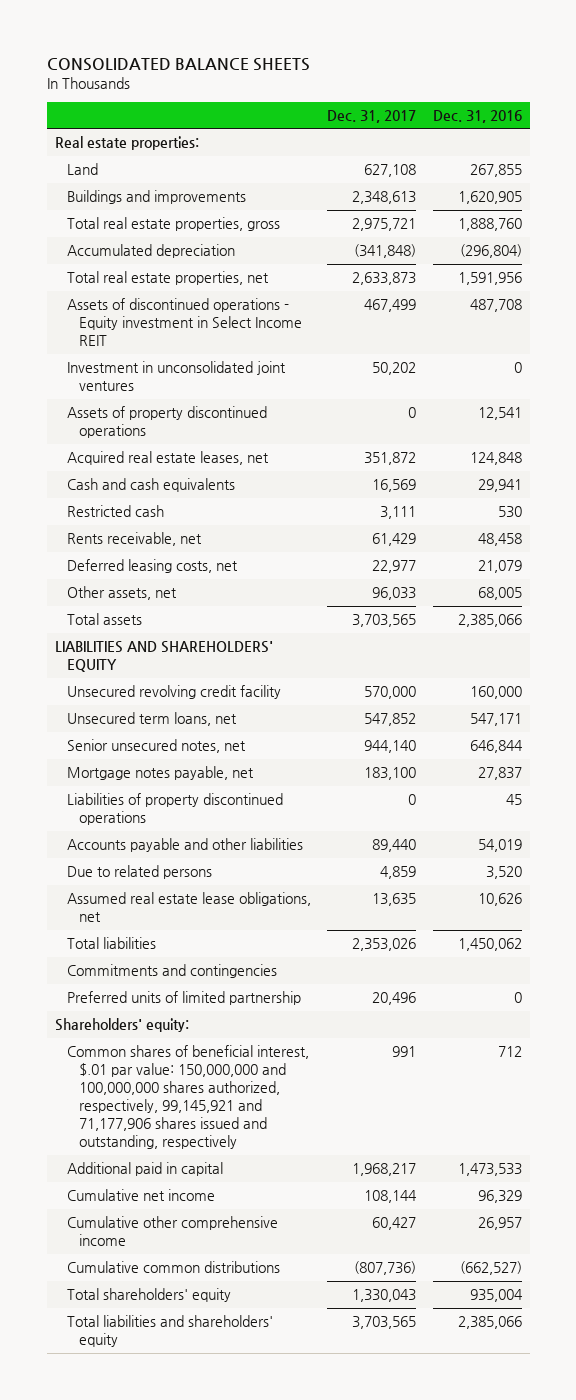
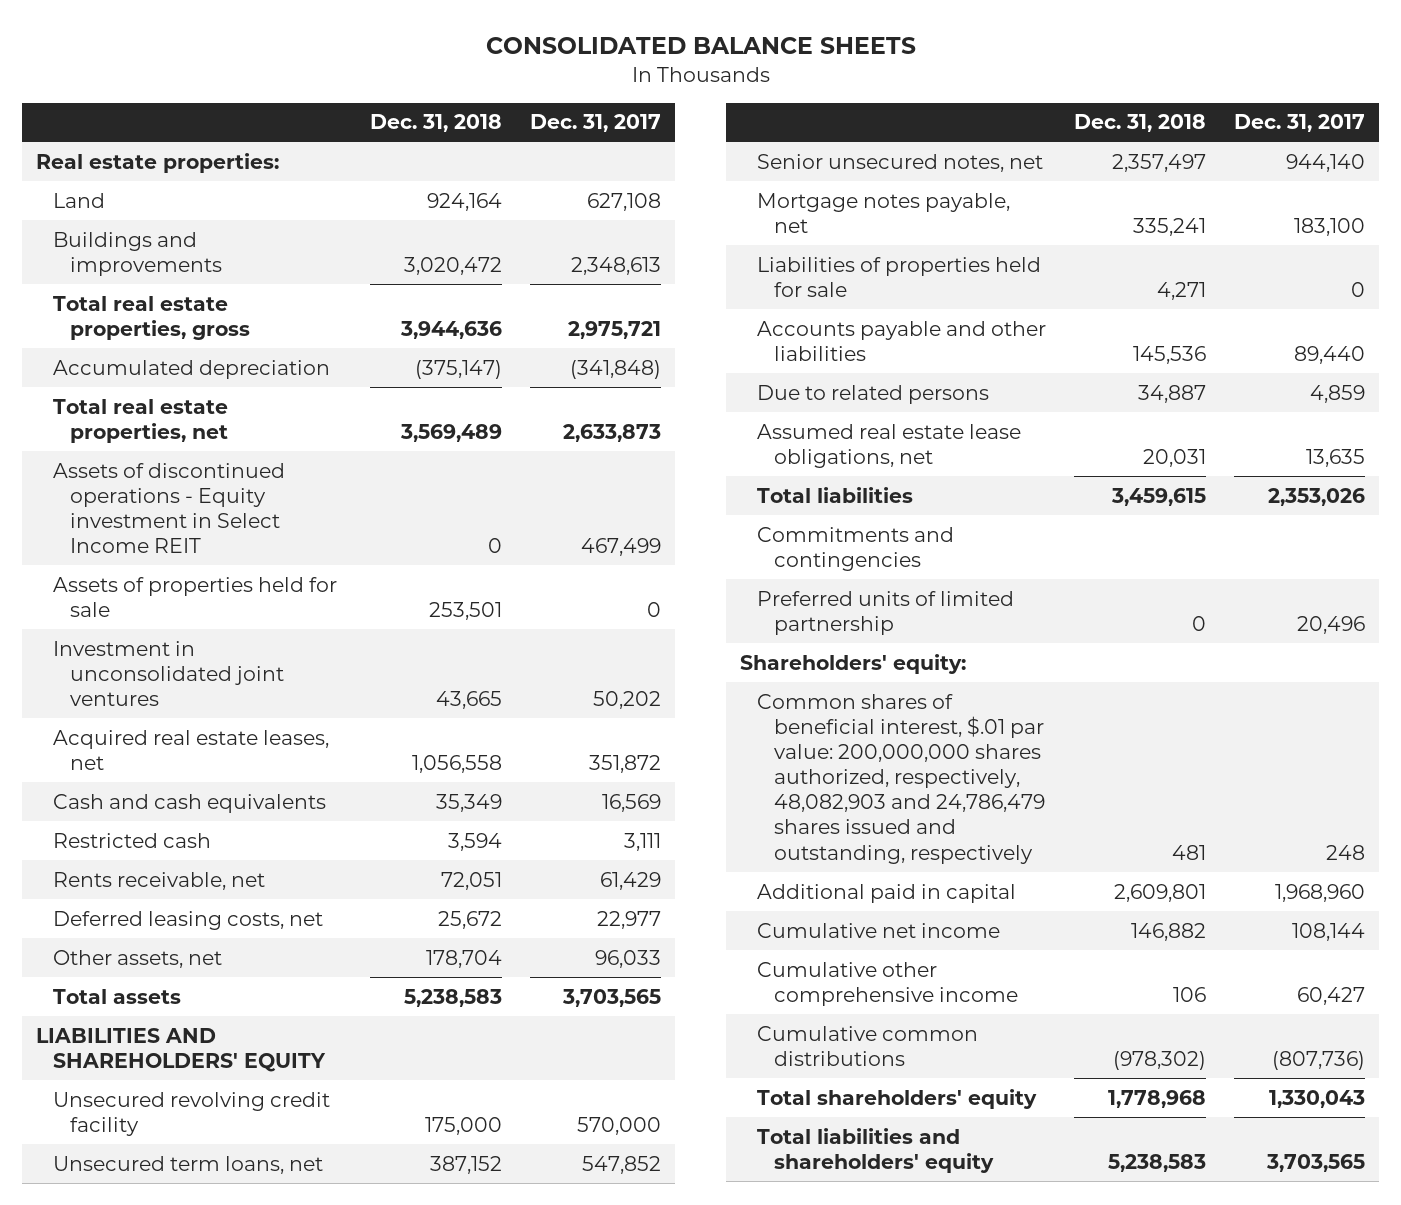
- | Dec. 31, 2017 | Dec. 31, 2016
+ | Dec. 31, 2018 | Dec. 31, 2017
+ Assets of properties held for sale | 253,501 | 0
- Assets of property discontinued operations | 0 | 12,541
- Liabilities of property discontinued operations | 0 | 45
+ Liabilities of properties held for sale | 4,271 | 0
- Common shares of beneficial interest, $.01 par value: 150,000,000 and 100,000,000 shares authorized, respectively, 99,145,921 and 71,177,906 shares issued and outstanding, respectively | 991 | 712
- Additional paid in capital | 1,968,217 | 1,473,533
+ Common shares of beneficial interest, $.01 par value: 200,000,000 shares authorized, respectively, 48,082,903 and 24,786,479 shares issued and outstanding, respectively | 481 | 248
+ Additional paid in capital | 2,609,801 | 1,968,960

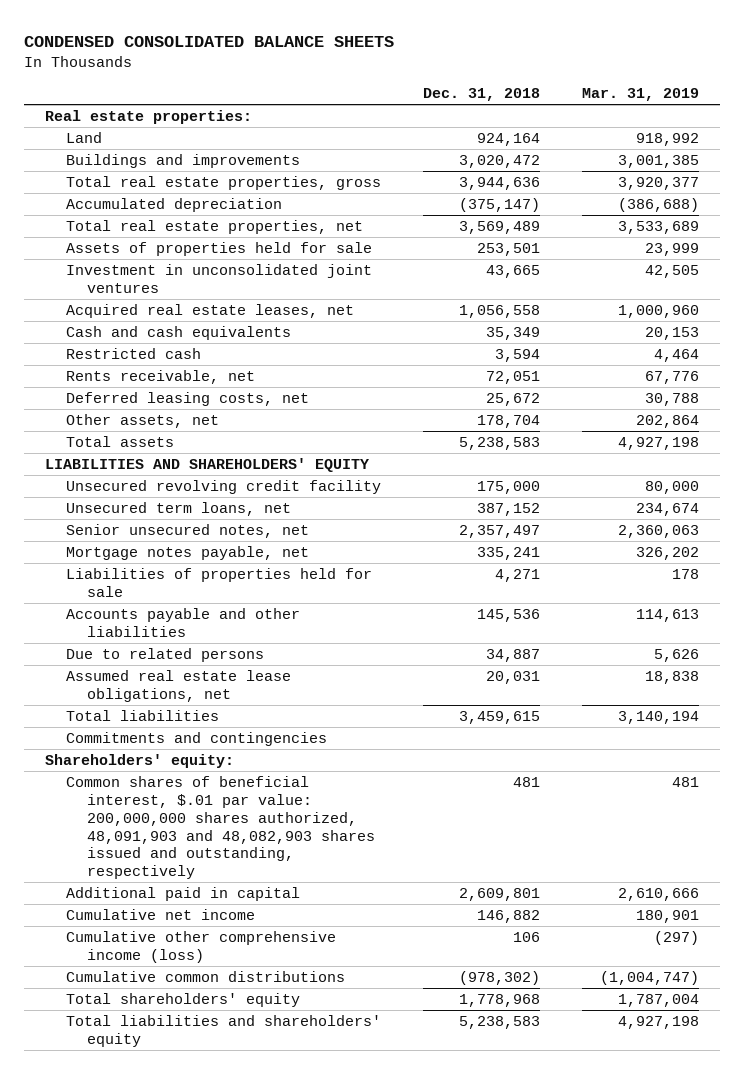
- CONSOLIDATED BALANCE SHEETS
+ CONDENSED CONSOLIDATED BALANCE SHEETS
- | Dec. 31, 2018 | Dec. 31, 2017
+ | Dec. 31, 2018 | Mar. 31, 2019
- Assets of discontinued operations - Equity investment in Select Income REIT | 0 | 467,499
- Preferred units of limited partnership | 0 | 20,496
- Common shares of beneficial interest, $.01 par value: 200,000,000 shares authorized, respectively, 48,082,903 and 24,786,479 shares issued and outstanding, respectively | 481 | 248
+ Common shares of beneficial interest, $.01 par value: 200,000,000 shares authorized, 48,091,903 and 48,082,903 shares issued and outstanding, respectively | 481 | 481
- Cumulative other comprehensive income | 106 | 60,427
+ Cumulative other comprehensive income (loss) | 106 | (297)

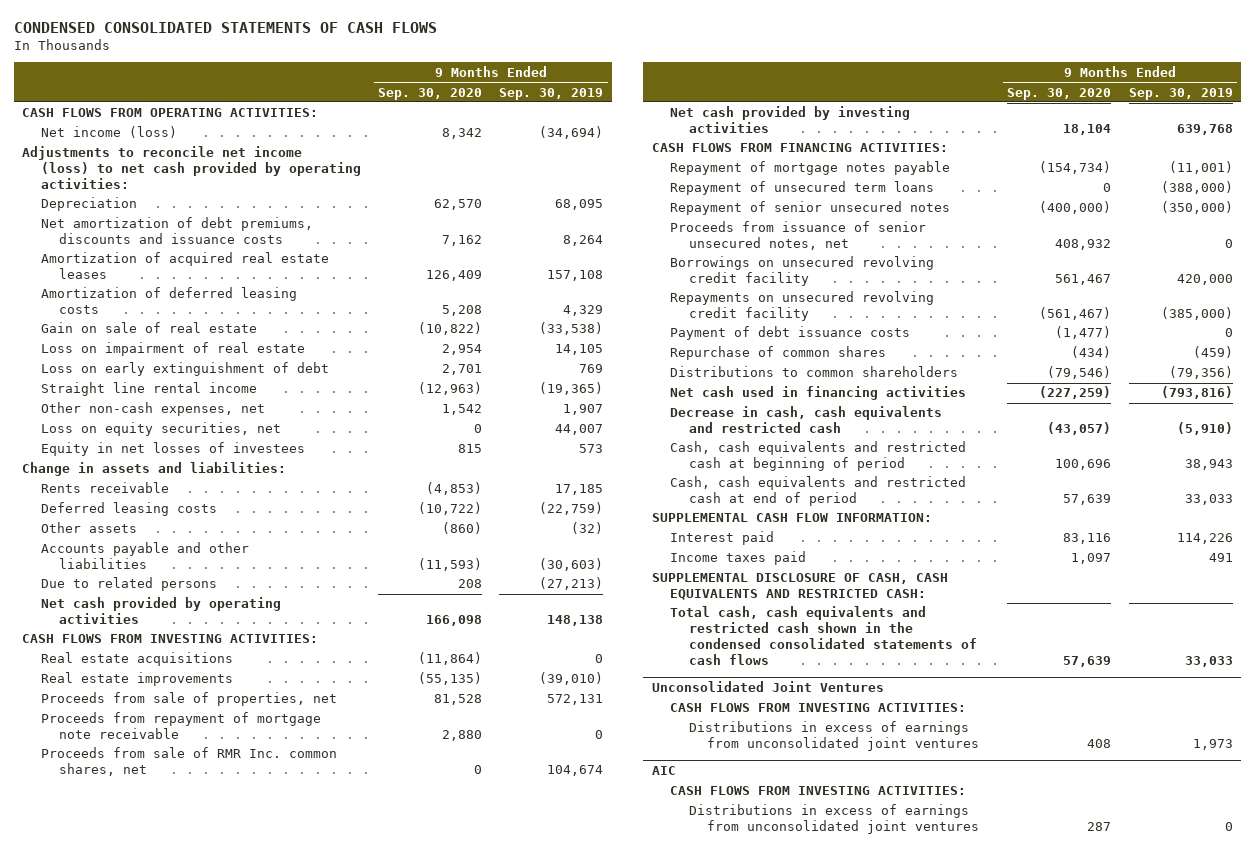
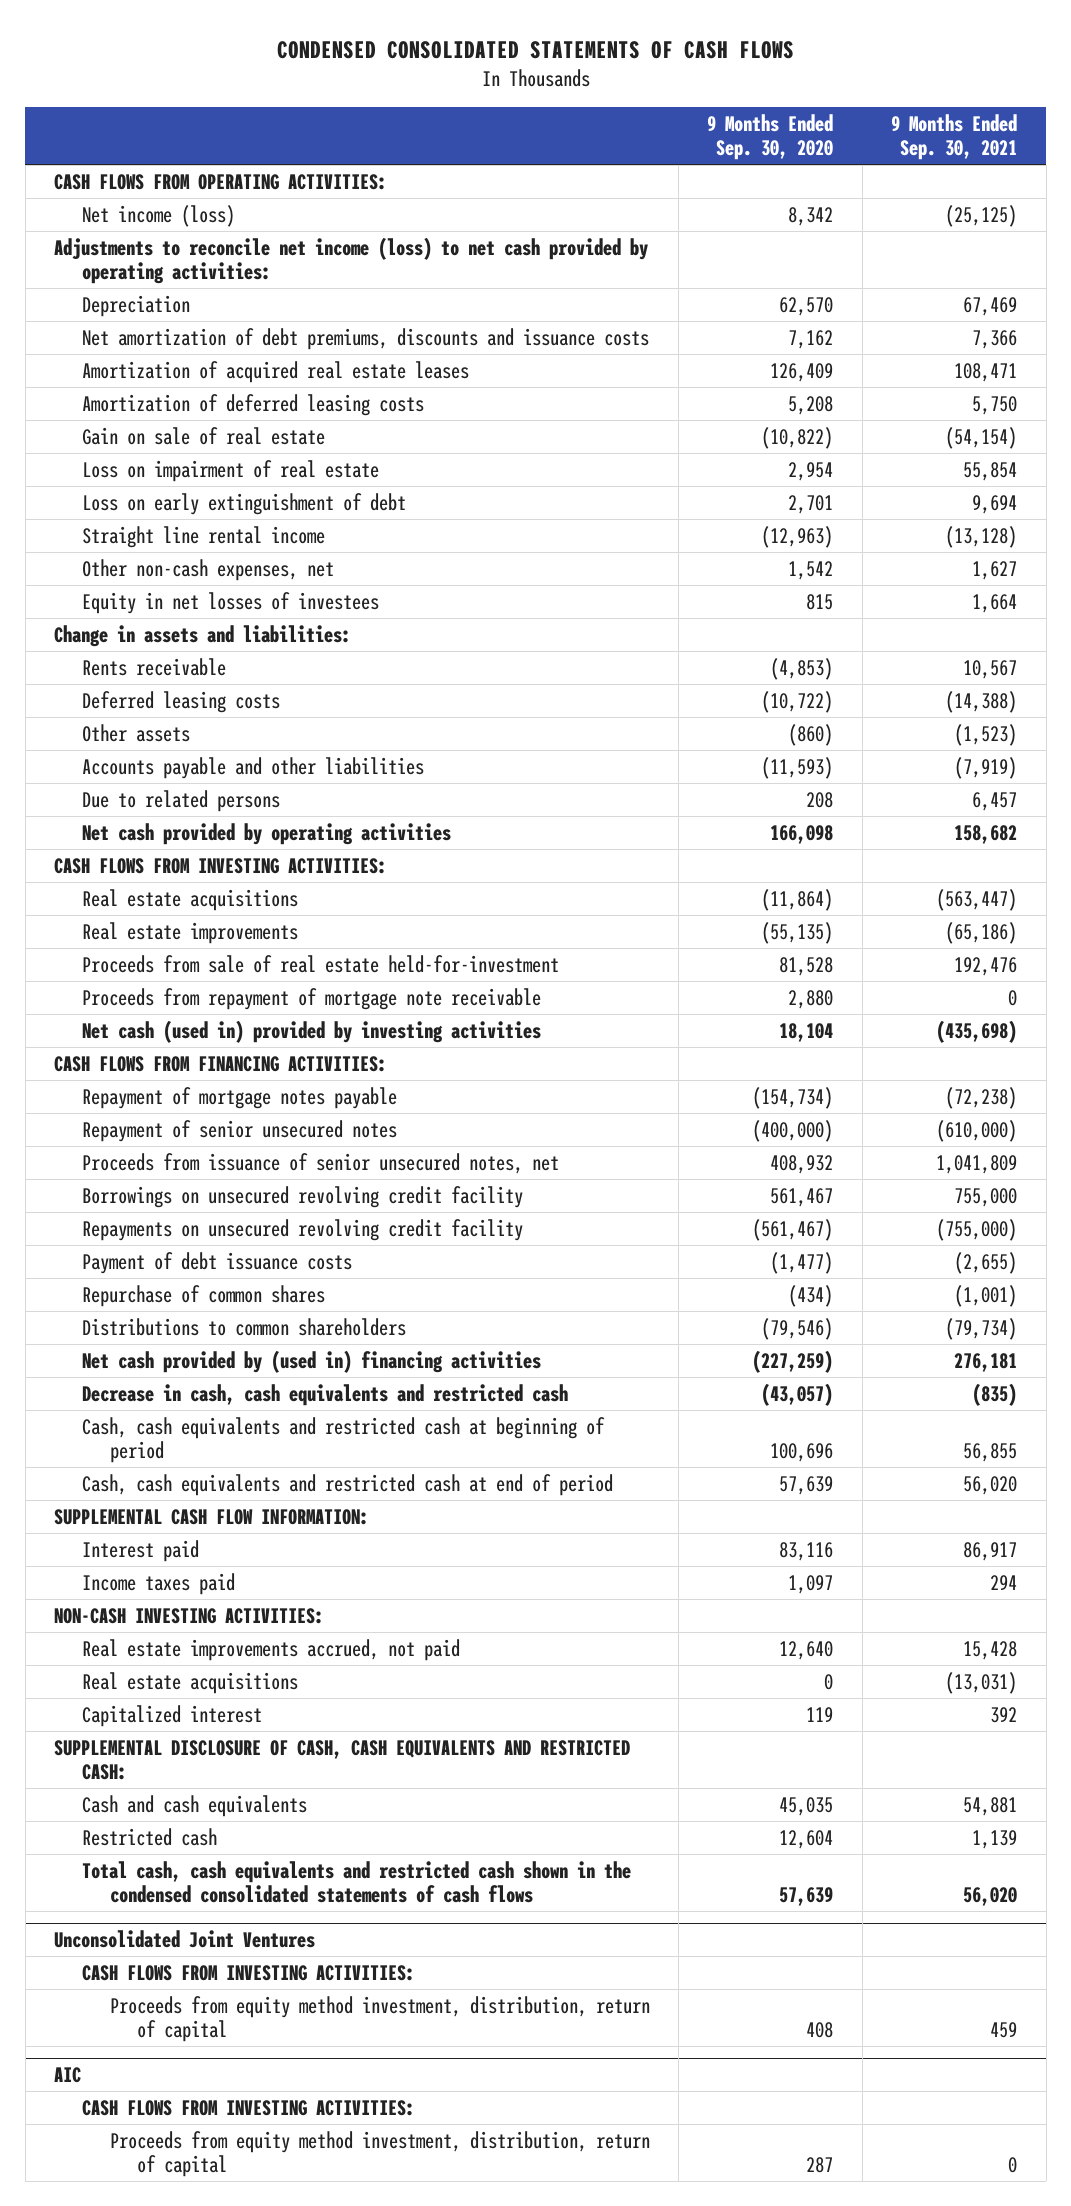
- | 9 Months Ended Sep. 30, 2020 | 9 Months Ended Sep. 30, 2019
+ | 9 Months Ended Sep. 30, 2020 | 9 Months Ended Sep. 30, 2021
- Loss on equity securities, net | 0 | 44,007
- Proceeds from sale of properties, net | 81,528 | 572,131
+ Proceeds from sale of real estate held-for-investment | 81,528 | 192,476
- Proceeds from sale of RMR Inc. common shares, net | 0 | 104,674
- Net cash provided by investing activities | 18,104 | 639,768
+ Net cash (used in) provided by investing activities | 18,104 | (435,698)
- Repayment of unsecured term loans | 0 | (388,000)
- Net cash used in financing activities | (227,259) | (793,816)
+ Net cash provided by (used in) financing activities | (227,259) | 276,181
+ NON-CASH INVESTING ACTIVITIES:
+ Real estate improvements accrued, not paid | 12,640 | 15,428
+ Real estate acquisitions | 0 | (13,031)
+ Capitalized interest | 119 | 392
+ Cash and cash equivalents | 45,035 | 54,881
+ Restricted cash | 12,604 | 1,139
@ Unconsolidated Joint Ventures
- Distributions in excess of earnings from unconsolidated joint ventures | 408 | 1,973
+ Proceeds from equity method investment, distribution, return of capital | 408 | 459
@ AIC
- Distributions in excess of earnings from unconsolidated joint ventures | 287 | 0
+ Proceeds from equity method investment, distribution, return of capital | 287 | 0

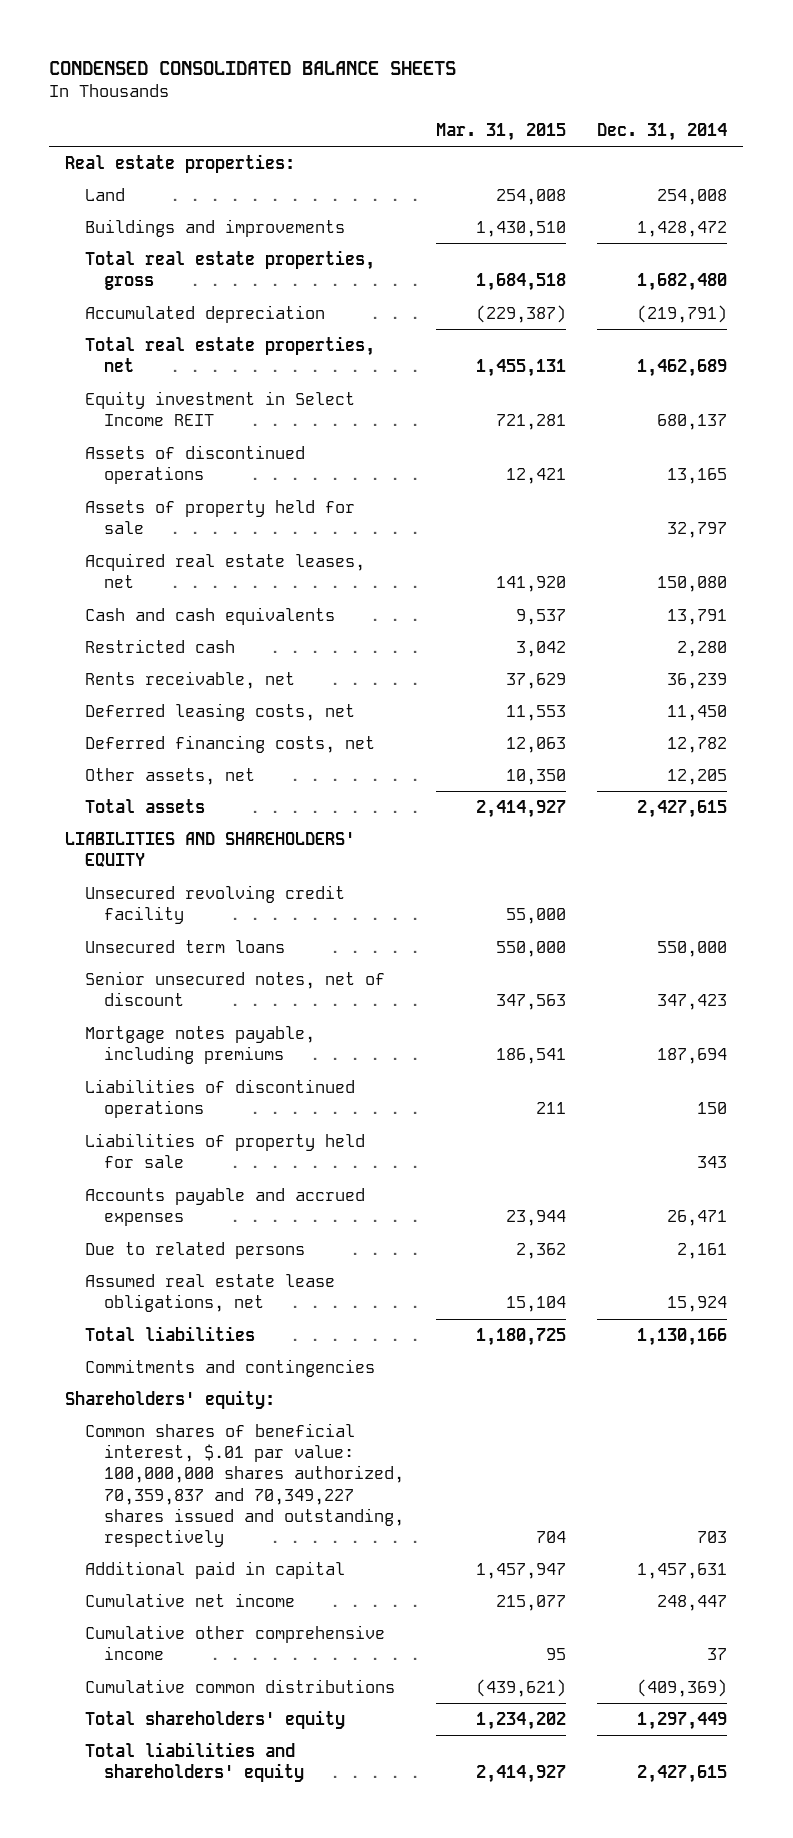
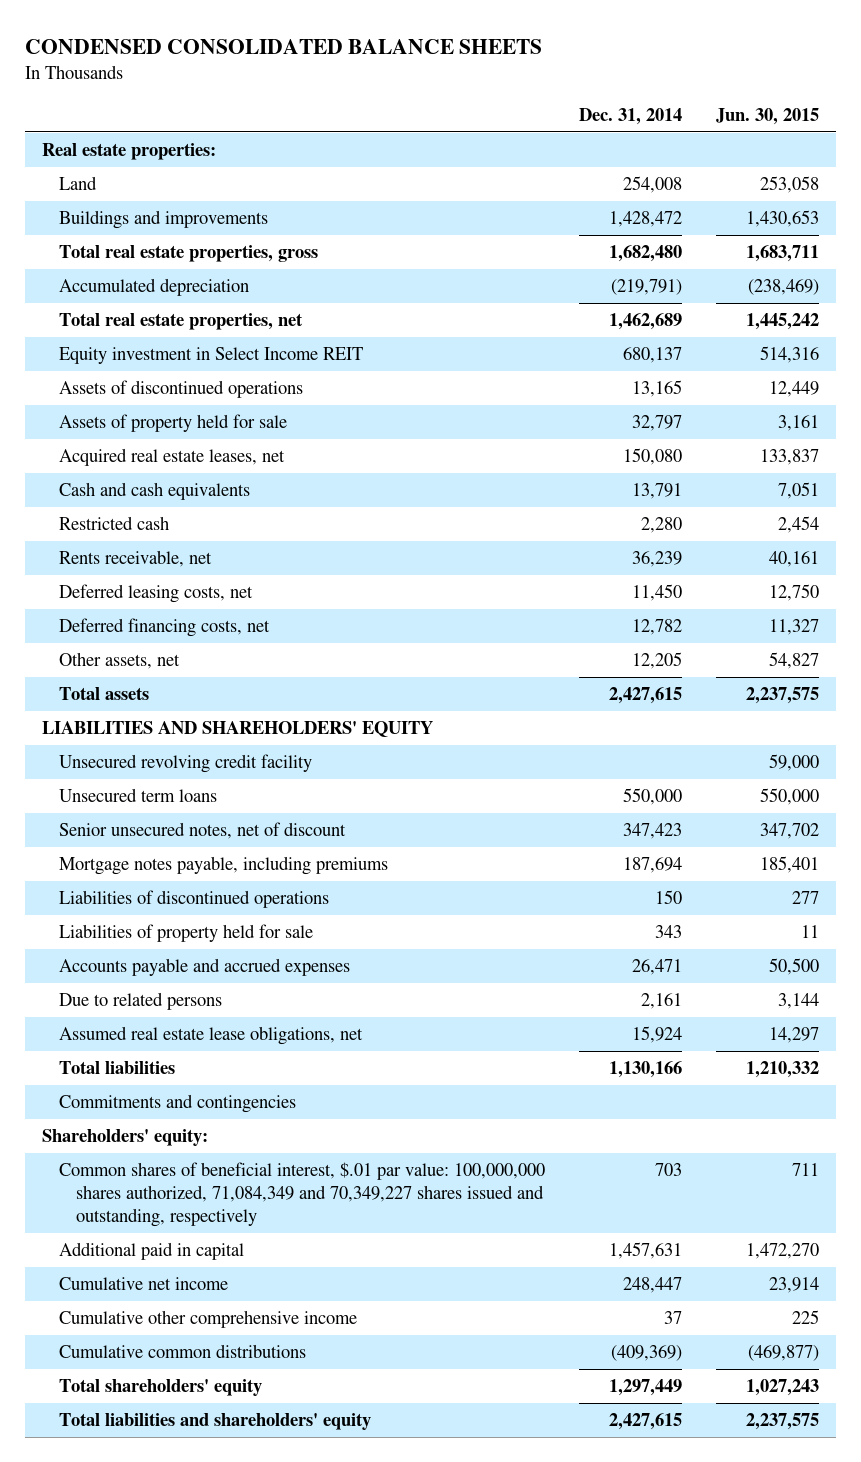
- | Mar. 31, 2015 | Dec. 31, 2014
+ | Dec. 31, 2014 | Jun. 30, 2015
- Common shares of beneficial interest, $.01 par value: 100,000,000 shares authorized, 70,359,837 and 70,349,227 shares issued and outstanding, respectively | 704 | 703
+ Common shares of beneficial interest, $.01 par value: 100,000,000 shares authorized, 71,084,349 and 70,349,227 shares issued and outstanding, respectively | 703 | 711

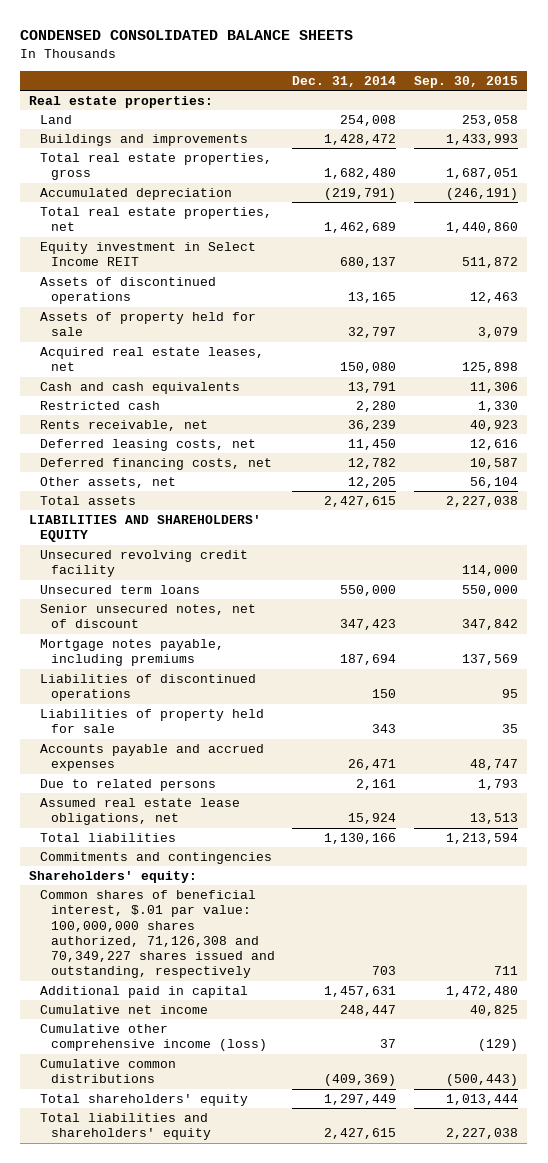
- | Dec. 31, 2014 | Jun. 30, 2015
+ | Dec. 31, 2014 | Sep. 30, 2015
- Common shares of beneficial interest, $.01 par value: 100,000,000 shares authorized, 71,084,349 and 70,349,227 shares issued and outstanding, respectively | 703 | 711
+ Common shares of beneficial interest, $.01 par value: 100,000,000 shares authorized, 71,126,308 and 70,349,227 shares issued and outstanding, respectively | 703 | 711
- Cumulative other comprehensive income | 37 | 225
+ Cumulative other comprehensive income (loss) | 37 | (129)

